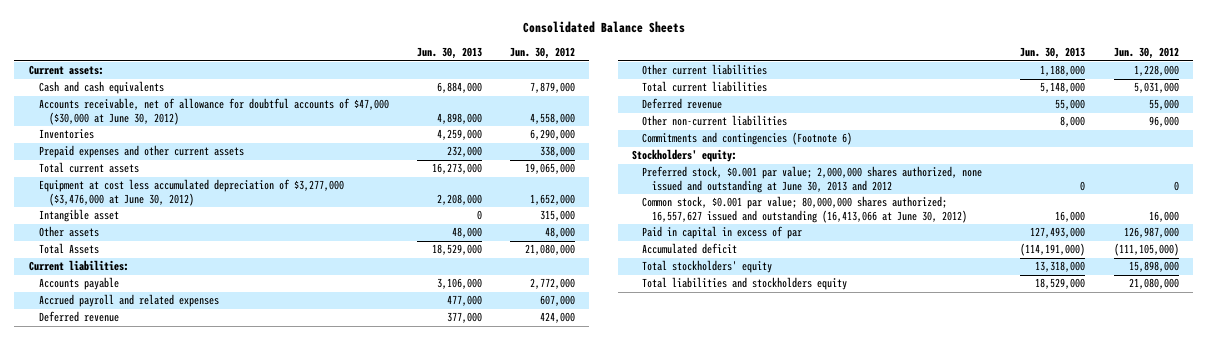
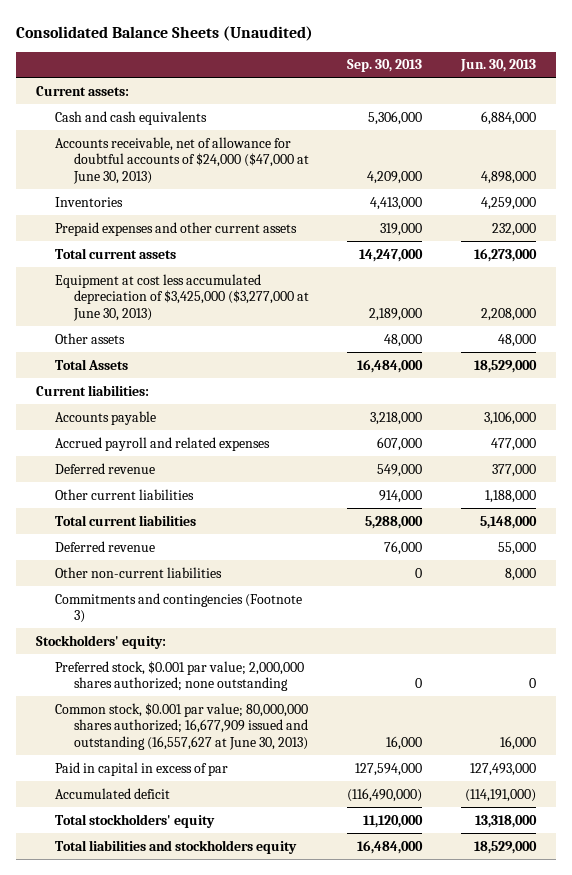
- Consolidated Balance Sheets
+ Consolidated Balance Sheets (Unaudited)
- | Jun. 30, 2013 | Jun. 30, 2012
+ | Sep. 30, 2013 | Jun. 30, 2013
- Accounts receivable, net of allowance for doubtful accounts of $47,000 ($30,000 at June 30, 2012) | 4,898,000 | 4,558,000
+ Accounts receivable, net of allowance for doubtful accounts of $24,000 ($47,000 at June 30, 2013) | 4,209,000 | 4,898,000
- Equipment at cost less accumulated depreciation of $3,277,000 ($3,476,000 at June 30, 2012) | 2,208,000 | 1,652,000
- Intangible asset | 0 | 315,000
+ Equipment at cost less accumulated depreciation of $3,425,000 ($3,277,000 at June 30, 2013) | 2,189,000 | 2,208,000
- Commitments and contingencies (Footnote 6)
+ Commitments and contingencies (Footnote 3)
- Preferred stock, $0.001 par value; 2,000,000 shares authorized, none issued and outstanding at June 30, 2013 and 2012 | 0 | 0
- Common stock, $0.001 par value; 80,000,000 shares authorized; 16,557,627 issued and outstanding (16,413,066 at June 30, 2012) | 16,000 | 16,000
+ Preferred stock, $0.001 par value; 2,000,000 shares authorized; none outstanding | 0 | 0
+ Common stock, $0.001 par value; 80,000,000 shares authorized; 16,677,909 issued and outstanding (16,557,627 at June 30, 2013) | 16,000 | 16,000

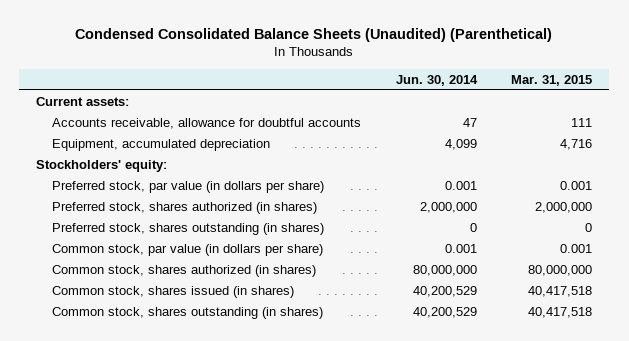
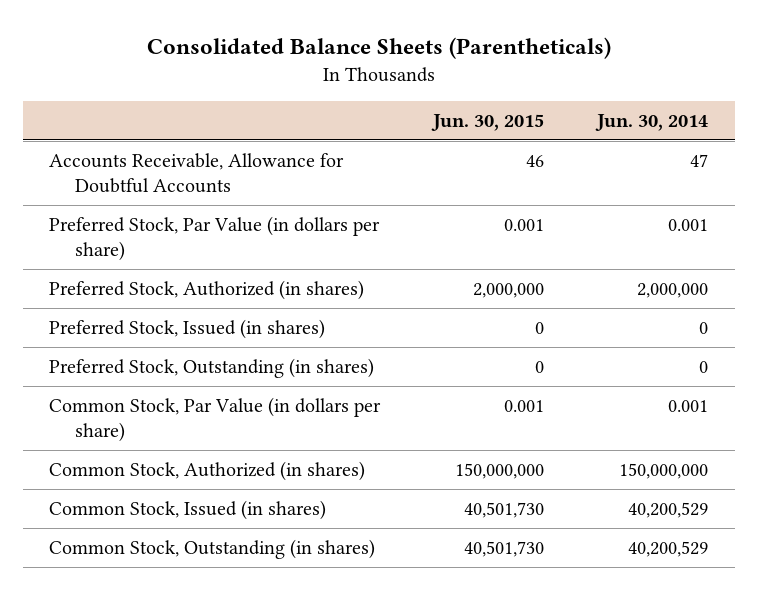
- Condensed Consolidated Balance Sheets (Unaudited) (Parenthetical)
+ Consolidated Balance Sheets (Parentheticals)
- | Jun. 30, 2014 | Mar. 31, 2015
+ | Jun. 30, 2015 | Jun. 30, 2014
- Current assets:
- Accounts receivable, allowance for doubtful accounts | 47 | 111
- Equipment, accumulated depreciation | 4,099 | 4,716
- Stockholders' equity:
- Preferred stock, par value (in dollars per share) | 0.001 | 0.001
- Preferred stock, shares authorized (in shares) | 2,000,000 | 2,000,000
- Preferred stock, shares outstanding (in shares) | 0 | 0
- Common stock, par value (in dollars per share) | 0.001 | 0.001
- Common stock, shares authorized (in shares) | 80,000,000 | 80,000,000
- Common stock, shares issued (in shares) | 40,200,529 | 40,417,518
- Common stock, shares outstanding (in shares) | 40,200,529 | 40,417,518
+ Accounts Receivable, Allowance for Doubtful Accounts | 46 | 47
+ Preferred Stock, Par Value (in dollars per share) | 0.001 | 0.001
+ Preferred Stock, Authorized (in shares) | 2,000,000 | 2,000,000
+ Preferred Stock, Issued (in shares) | 0 | 0
+ Preferred Stock, Outstanding (in shares) | 0 | 0
+ Common Stock, Par Value (in dollars per share) | 0.001 | 0.001
+ Common Stock, Authorized (in shares) | 150,000,000 | 150,000,000
+ Common Stock, Issued (in shares) | 40,501,730 | 40,200,529
+ Common Stock, Outstanding (in shares) | 40,501,730 | 40,200,529

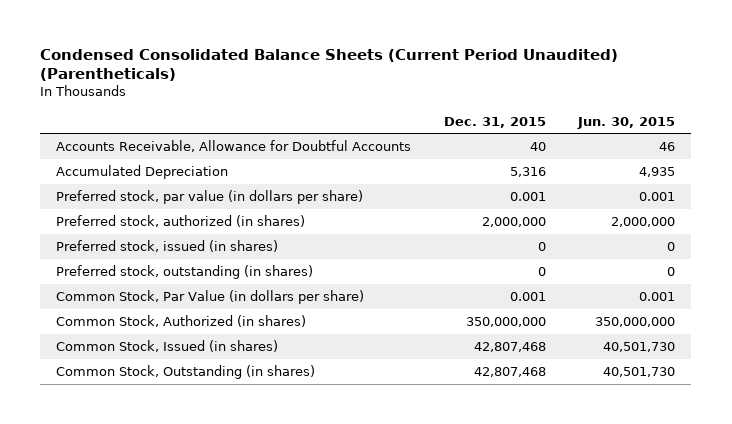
- Consolidated Balance Sheets (Parentheticals)
+ Condensed Consolidated Balance Sheets (Current Period Unaudited) (Parentheticals)
- | Jun. 30, 2015 | Jun. 30, 2014
+ | Dec. 31, 2015 | Jun. 30, 2015
- Preferred Stock, Par Value (in dollars per share) | 0.001 | 0.001
- Preferred Stock, Authorized (in shares) | 2,000,000 | 2,000,000
- Preferred Stock, Issued (in shares) | 0 | 0
- Preferred Stock, Outstanding (in shares) | 0 | 0
+ Accumulated Depreciation | 5,316 | 4,935
+ Preferred stock, par value (in dollars per share) | 0.001 | 0.001
+ Preferred stock, authorized (in shares) | 2,000,000 | 2,000,000
+ Preferred stock, issued (in shares) | 0 | 0
+ Preferred stock, outstanding (in shares) | 0 | 0
- Common Stock, Authorized (in shares) | 150,000,000 | 150,000,000
+ Common Stock, Authorized (in shares) | 350,000,000 | 350,000,000

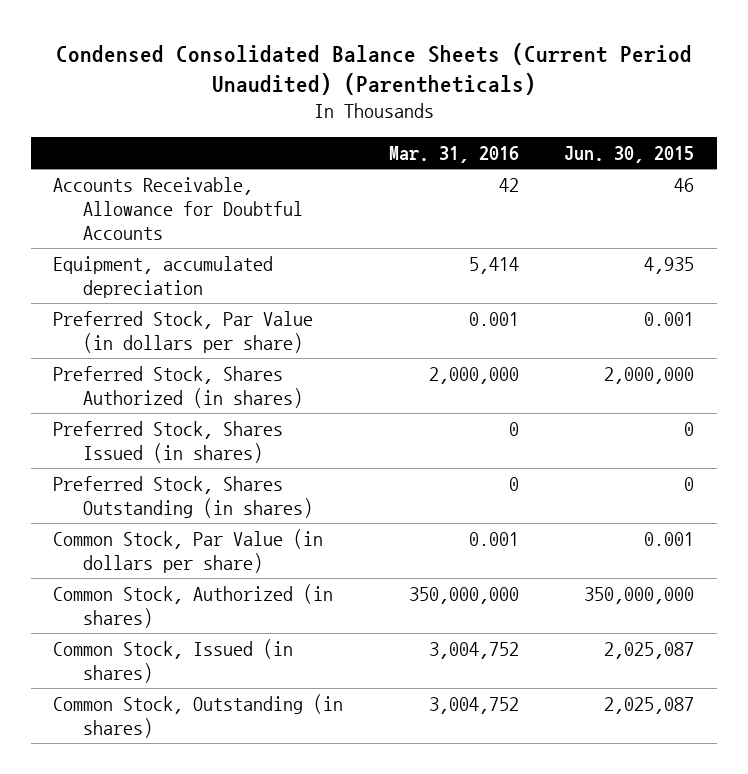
- | Dec. 31, 2015 | Jun. 30, 2015
+ | Mar. 31, 2016 | Jun. 30, 2015
- Accumulated Depreciation | 5,316 | 4,935
- Preferred stock, par value (in dollars per share) | 0.001 | 0.001
- Preferred stock, authorized (in shares) | 2,000,000 | 2,000,000
- Preferred stock, issued (in shares) | 0 | 0
- Preferred stock, outstanding (in shares) | 0 | 0
+ Equipment, accumulated depreciation | 5,414 | 4,935
+ Preferred Stock, Par Value (in dollars per share) | 0.001 | 0.001
+ Preferred Stock, Shares Authorized (in shares) | 2,000,000 | 2,000,000
+ Preferred Stock, Shares Issued (in shares) | 0 | 0
+ Preferred Stock, Shares Outstanding (in shares) | 0 | 0
- Common Stock, Issued (in shares) | 42,807,468 | 40,501,730
- Common Stock, Outstanding (in shares) | 42,807,468 | 40,501,730
+ Common Stock, Issued (in shares) | 3,004,752 | 2,025,087
+ Common Stock, Outstanding (in shares) | 3,004,752 | 2,025,087

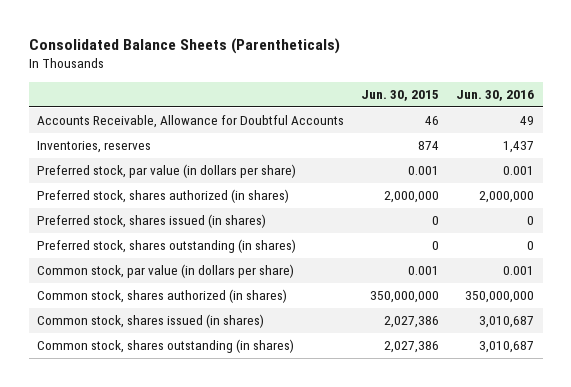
- Condensed Consolidated Balance Sheets (Current Period Unaudited) (Parentheticals)
+ Consolidated Balance Sheets (Parentheticals)
- | Mar. 31, 2016 | Jun. 30, 2015
+ | Jun. 30, 2015 | Jun. 30, 2016
- Equipment, accumulated depreciation | 5,414 | 4,935
- Preferred Stock, Par Value (in dollars per share) | 0.001 | 0.001
- Preferred Stock, Shares Authorized (in shares) | 2,000,000 | 2,000,000
- Preferred Stock, Shares Issued (in shares) | 0 | 0
- Preferred Stock, Shares Outstanding (in shares) | 0 | 0
- Common Stock, Par Value (in dollars per share) | 0.001 | 0.001
- Common Stock, Authorized (in shares) | 350,000,000 | 350,000,000
- Common Stock, Issued (in shares) | 3,004,752 | 2,025,087
- Common Stock, Outstanding (in shares) | 3,004,752 | 2,025,087
+ Inventories, reserves | 874 | 1,437
+ Preferred stock, par value (in dollars per share) | 0.001 | 0.001
+ Preferred stock, shares authorized (in shares) | 2,000,000 | 2,000,000
+ Preferred stock, shares issued (in shares) | 0 | 0
+ Preferred stock, shares outstanding (in shares) | 0 | 0
+ Common stock, par value (in dollars per share) | 0.001 | 0.001
+ Common stock, shares authorized (in shares) | 350,000,000 | 350,000,000
+ Common stock, shares issued (in shares) | 2,027,386 | 3,010,687
+ Common stock, shares outstanding (in shares) | 2,027,386 | 3,010,687

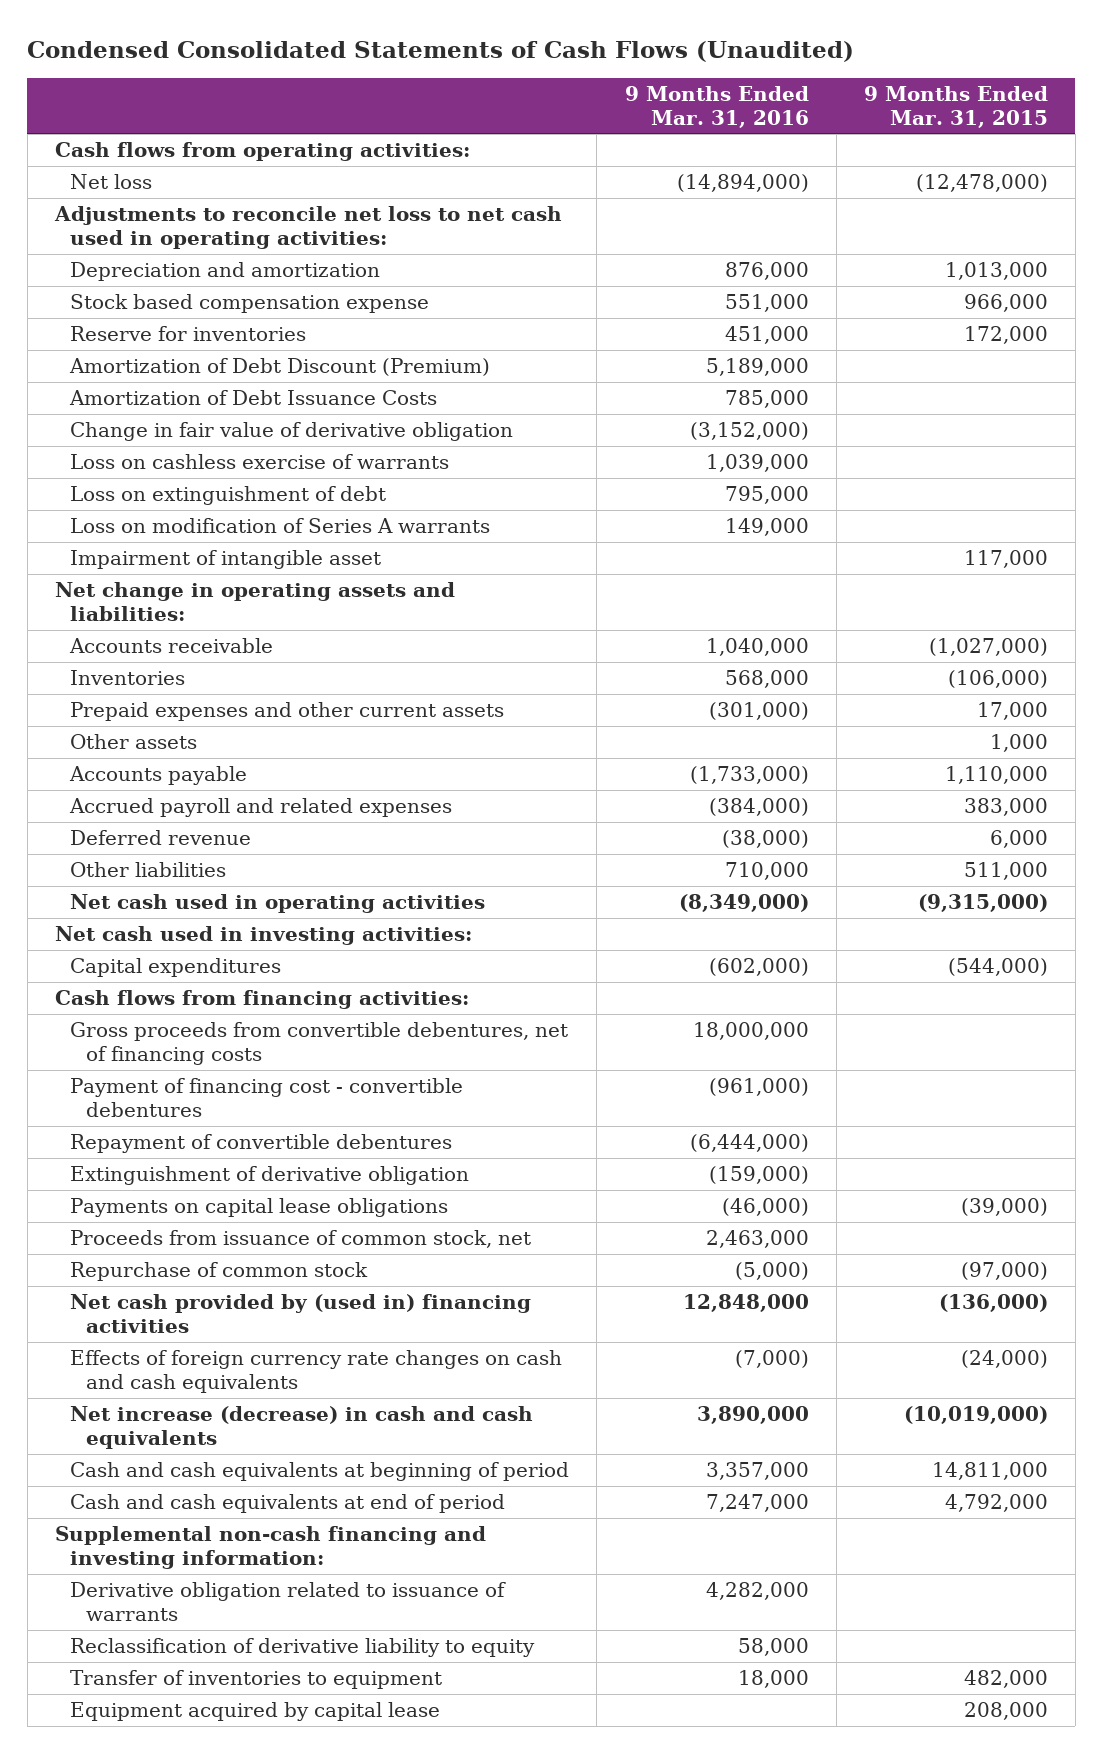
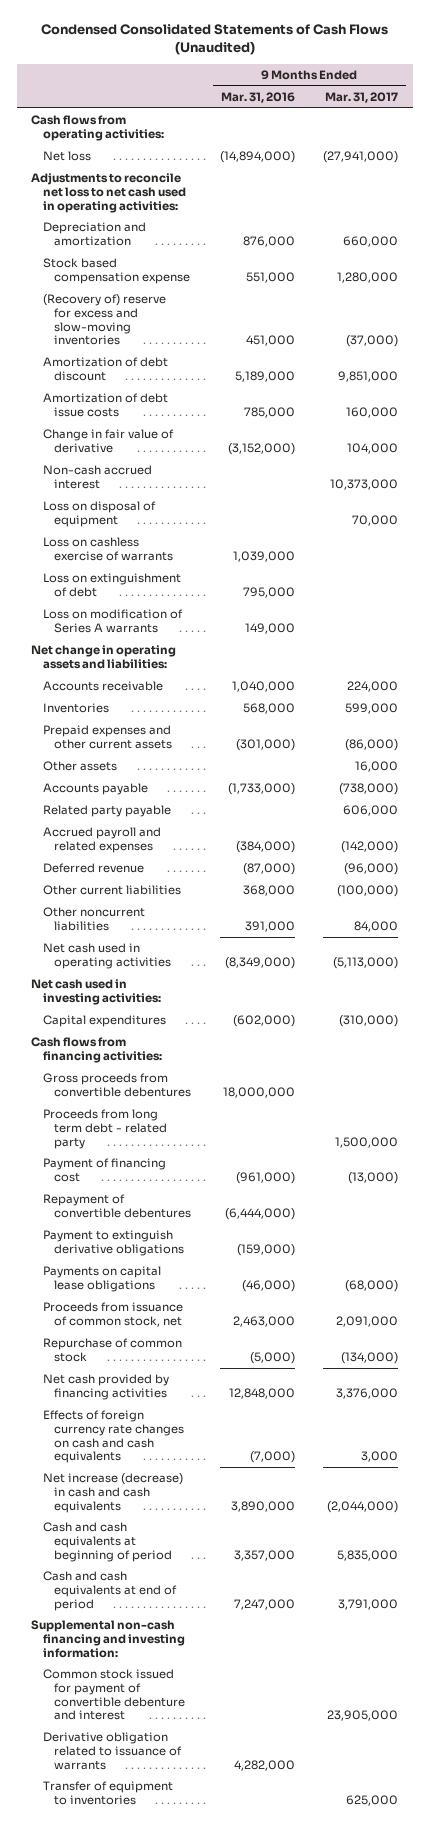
- | 9 Months Ended Mar. 31, 2016 | 9 Months Ended Mar. 31, 2015
+ | 9 Months Ended Mar. 31, 2016 | 9 Months Ended Mar. 31, 2017
- Reserve for inventories | 451,000 | 172,000
- Amortization of Debt Discount (Premium) | 5,189,000 |
- Amortization of Debt Issuance Costs | 785,000 |
- Change in fair value of derivative obligation | (3,152,000) |
+ (Recovery of) reserve for excess and slow-moving inventories | 451,000 | (37,000)
+ Amortization of debt discount | 5,189,000 | 9,851,000
+ Amortization of debt issue costs | 785,000 | 160,000
+ Change in fair value of derivative | (3,152,000) | 104,000
+ Non-cash accrued interest | | 10,373,000
+ Loss on disposal of equipment | | 70,000
- Impairment of intangible asset | | 117,000
+ Related party payable | | 606,000
- Deferred revenue | (38,000) | 6,000
- Other liabilities | 710,000 | 511,000
+ Deferred revenue | (87,000) | (96,000)
+ Other current liabilities | 368,000 | (100,000)
+ Other noncurrent liabilities | 391,000 | 84,000
- Gross proceeds from convertible debentures, net of financing costs | 18,000,000 |
- Payment of financing cost - convertible debentures | (961,000) |
+ Gross proceeds from convertible debentures | 18,000,000 |
+ Proceeds from long term debt - related party | | 1,500,000
+ Payment of financing cost | (961,000) | (13,000)
- Extinguishment of derivative obligation | (159,000) |
+ Payment to extinguish derivative obligations | (159,000) |
- Net cash provided by (used in) financing activities | 12,848,000 | (136,000)
+ Net cash provided by financing activities | 12,848,000 | 3,376,000
+ Common stock issued for payment of convertible debenture and interest | | 23,905,000
- Reclassification of derivative liability to equity | 58,000 |
- Transfer of inventories to equipment | 18,000 | 482,000
- Equipment acquired by capital lease | | 208,000
+ Transfer of equipment to inventories | | 625,000

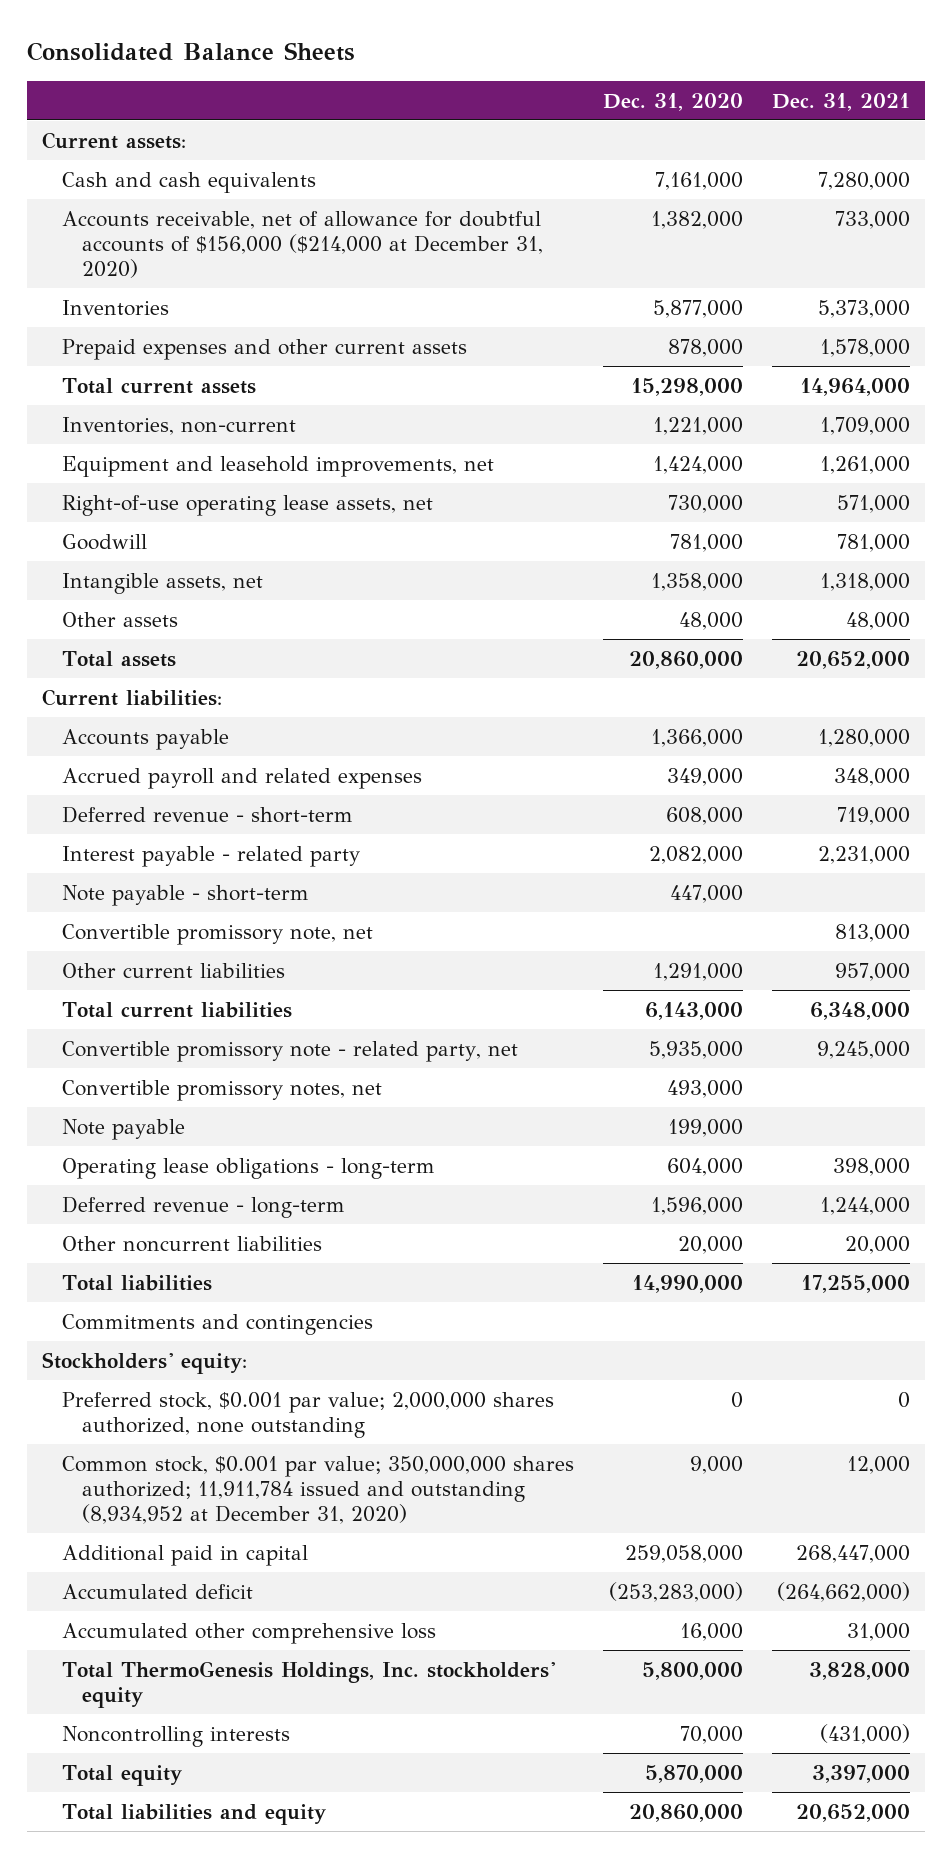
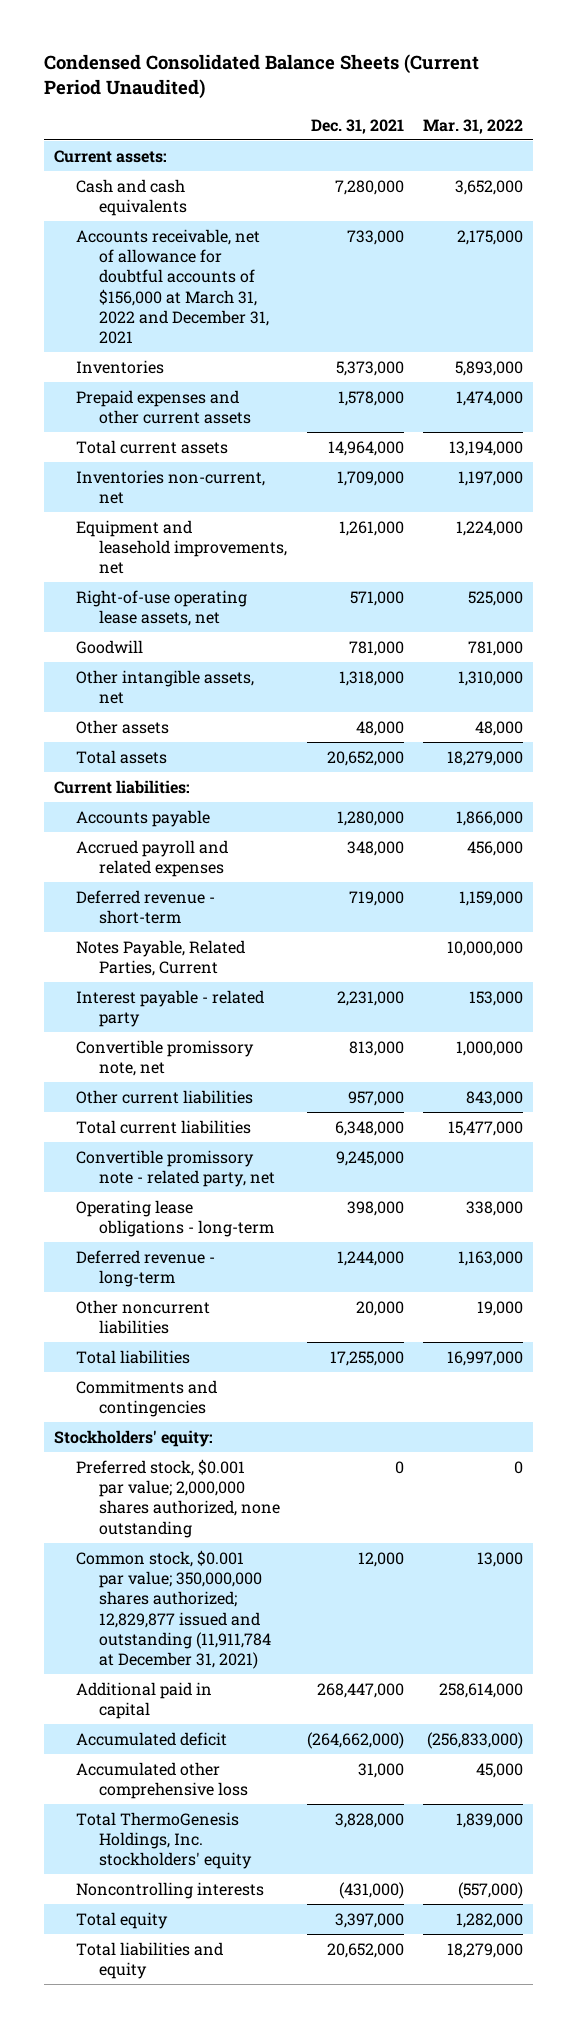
- Consolidated Balance Sheets
+ Condensed Consolidated Balance Sheets (Current Period Unaudited)
- | Dec. 31, 2020 | Dec. 31, 2021
+ | Dec. 31, 2021 | Mar. 31, 2022
- Accounts receivable, net of allowance for doubtful accounts of $156,000 ($214,000 at December 31, 2020) | 1,382,000 | 733,000
+ Accounts receivable, net of allowance for doubtful accounts of $156,000 at March 31, 2022 and December 31, 2021 | 733,000 | 2,175,000
- Inventories, non-current | 1,221,000 | 1,709,000
+ Inventories non-current, net | 1,709,000 | 1,197,000
- Intangible assets, net | 1,358,000 | 1,318,000
+ Other intangible assets, net | 1,318,000 | 1,310,000
+ Notes Payable, Related Parties, Current | | 10,000,000
- Note payable - short-term | 447,000 |
- Convertible promissory notes, net | 493,000 |
- Note payable | 199,000 |
- Common stock, $0.001 par value; 350,000,000 shares authorized; 11,911,784 issued and outstanding (8,934,952 at December 31, 2020) | 9,000 | 12,000
+ Common stock, $0.001 par value; 350,000,000 shares authorized; 12,829,877 issued and outstanding (11,911,784 at December 31, 2021) | 12,000 | 13,000

